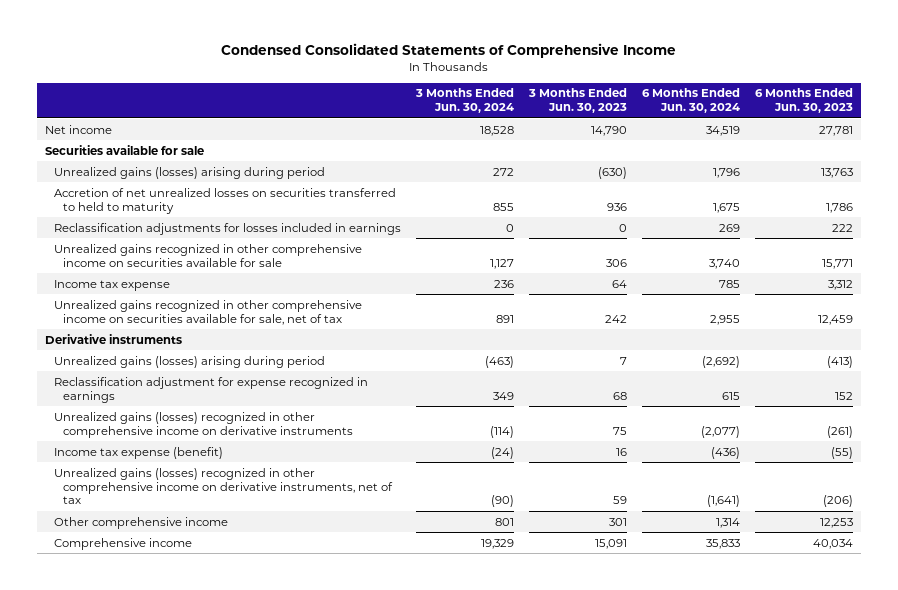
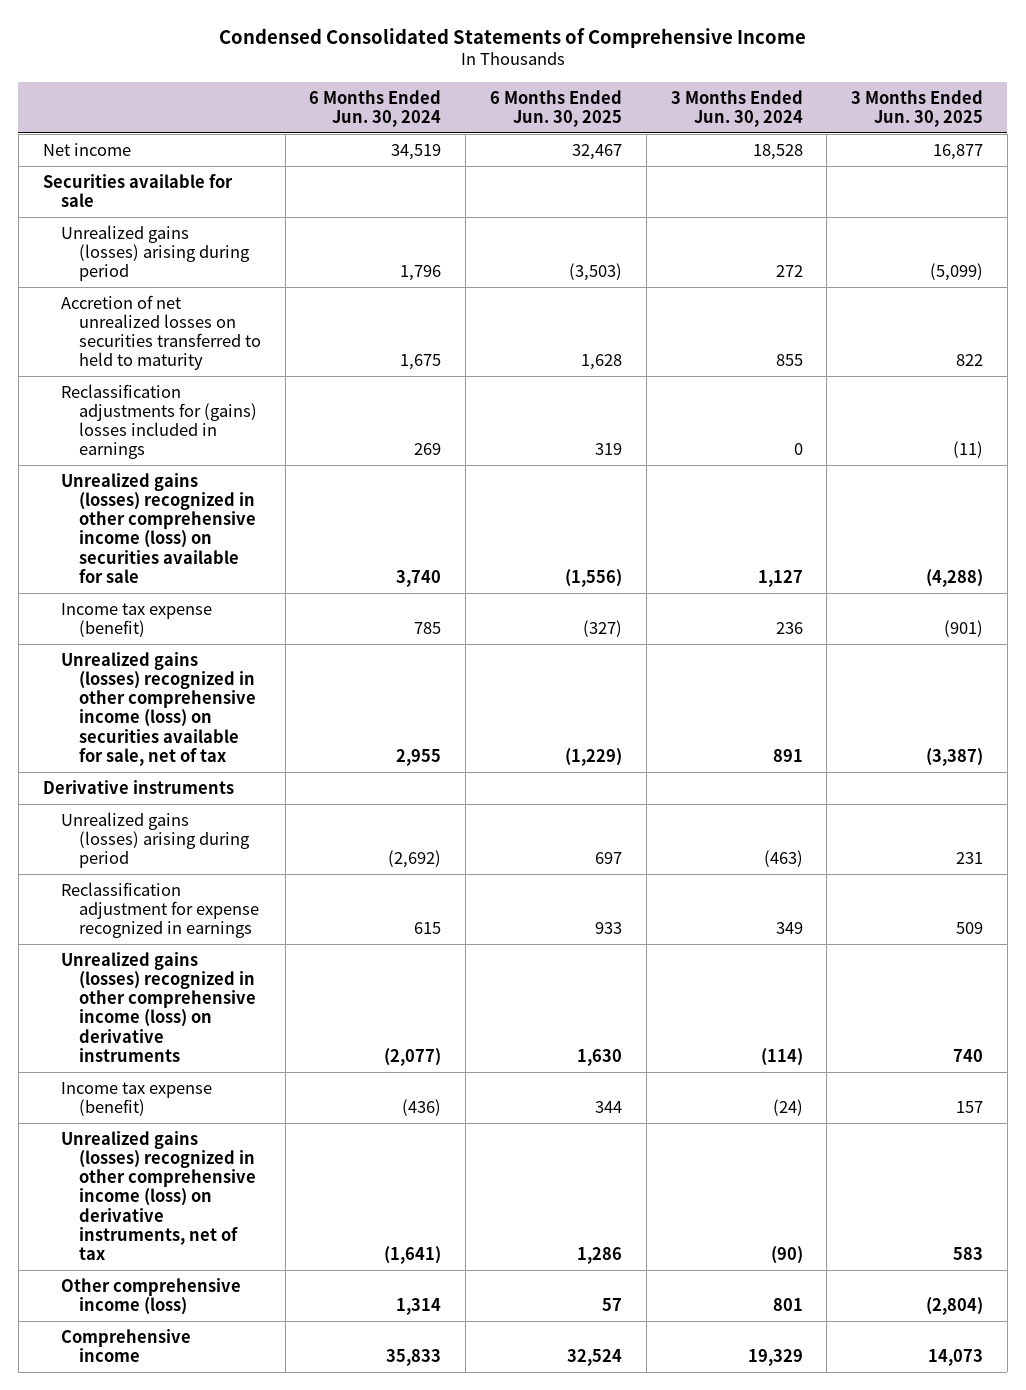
- | 3 Months Ended Jun. 30, 2024 | 3 Months Ended Jun. 30, 2023 | 6 Months Ended Jun. 30, 2024 | 6 Months Ended Jun. 30, 2023
+ | 6 Months Ended Jun. 30, 2024 | 6 Months Ended Jun. 30, 2025 | 3 Months Ended Jun. 30, 2024 | 3 Months Ended Jun. 30, 2025
- Reclassification adjustments for losses included in earnings | 0 | 0 | 269 | 222
- Unrealized gains recognized in other comprehensive income on securities available for sale | 1,127 | 306 | 3,740 | 15,771
- Income tax expense | 236 | 64 | 785 | 3,312
- Unrealized gains recognized in other comprehensive income on securities available for sale, net of tax | 891 | 242 | 2,955 | 12,459
+ Reclassification adjustments for (gains) losses included in earnings | 269 | 319 | 0 | (11)
+ Unrealized gains (losses) recognized in other comprehensive income (loss) on securities available for sale | 3,740 | (1,556) | 1,127 | (4,288)
+ Income tax expense (benefit) | 785 | (327) | 236 | (901)
+ Unrealized gains (losses) recognized in other comprehensive income (loss) on securities available for sale, net of tax | 2,955 | (1,229) | 891 | (3,387)
- Unrealized gains (losses) recognized in other comprehensive income on derivative instruments | (114) | 75 | (2,077) | (261)
+ Unrealized gains (losses) recognized in other comprehensive income (loss) on derivative instruments | (2,077) | 1,630 | (114) | 740
- Unrealized gains (losses) recognized in other comprehensive income on derivative instruments, net of tax | (90) | 59 | (1,641) | (206)
- Other comprehensive income | 801 | 301 | 1,314 | 12,253
+ Unrealized gains (losses) recognized in other comprehensive income (loss) on derivative instruments, net of tax | (1,641) | 1,286 | (90) | 583
+ Other comprehensive income (loss) | 1,314 | 57 | 801 | (2,804)

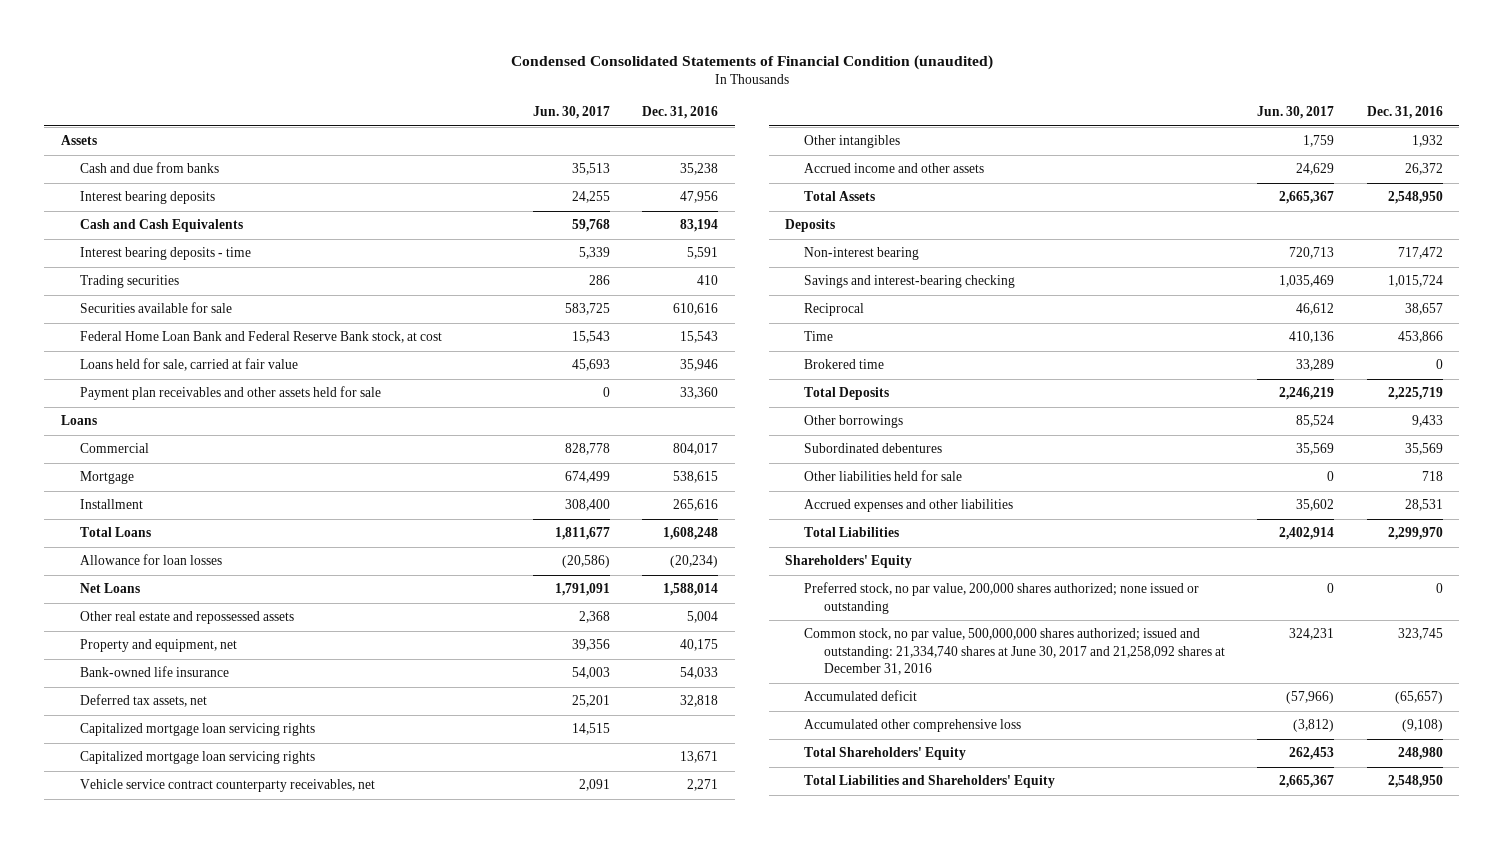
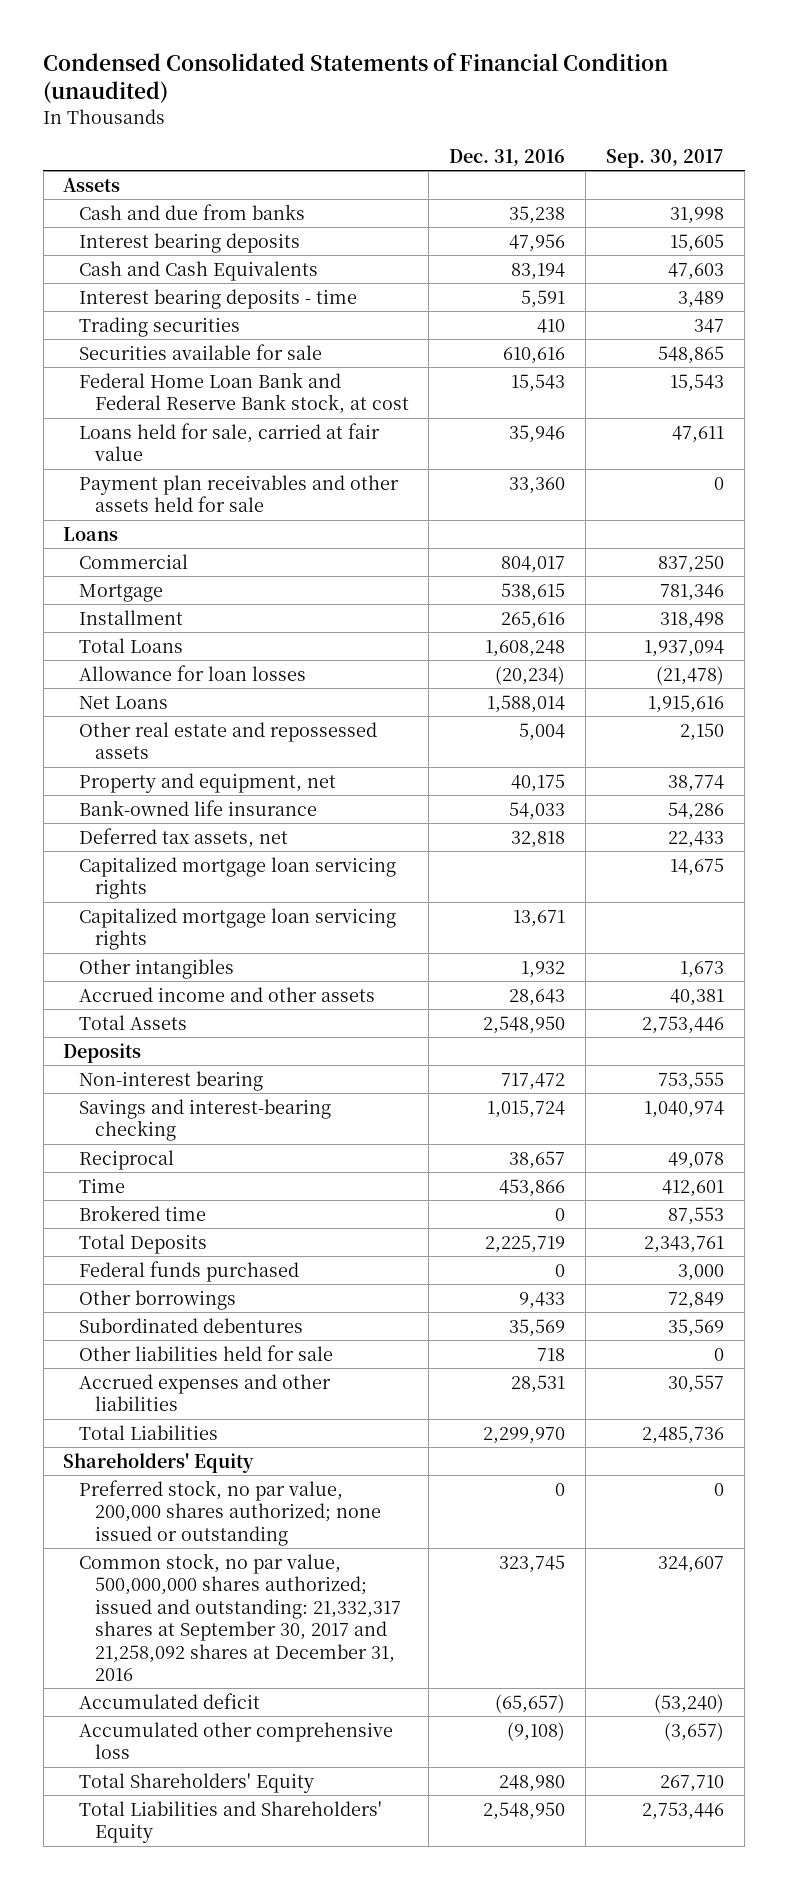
- | Jun. 30, 2017 | Dec. 31, 2016
+ | Dec. 31, 2016 | Sep. 30, 2017
- Vehicle service contract counterparty receivables, net | 2,091 | 2,271
- Accrued income and other assets | 24,629 | 26,372
+ Accrued income and other assets | 28,643 | 40,381
+ Federal funds purchased | 0 | 3,000
- Common stock, no par value, 500,000,000 shares authorized; issued and outstanding: 21,334,740 shares at June 30, 2017 and 21,258,092 shares at December 31, 2016 | 324,231 | 323,745
+ Common stock, no par value, 500,000,000 shares authorized; issued and outstanding: 21,332,317 shares at September 30, 2017 and 21,258,092 shares at December 31, 2016 | 323,745 | 324,607

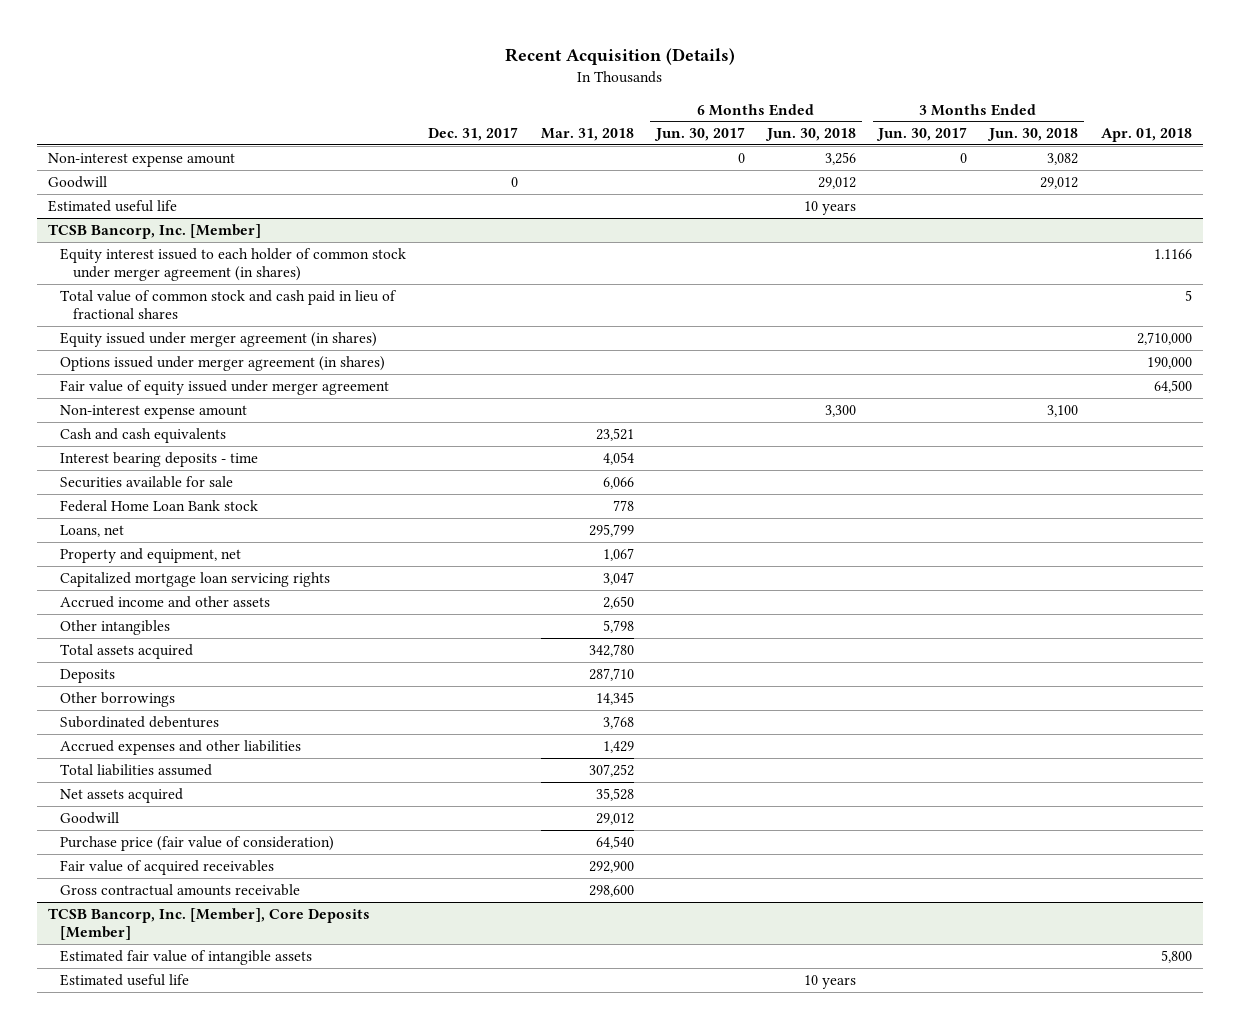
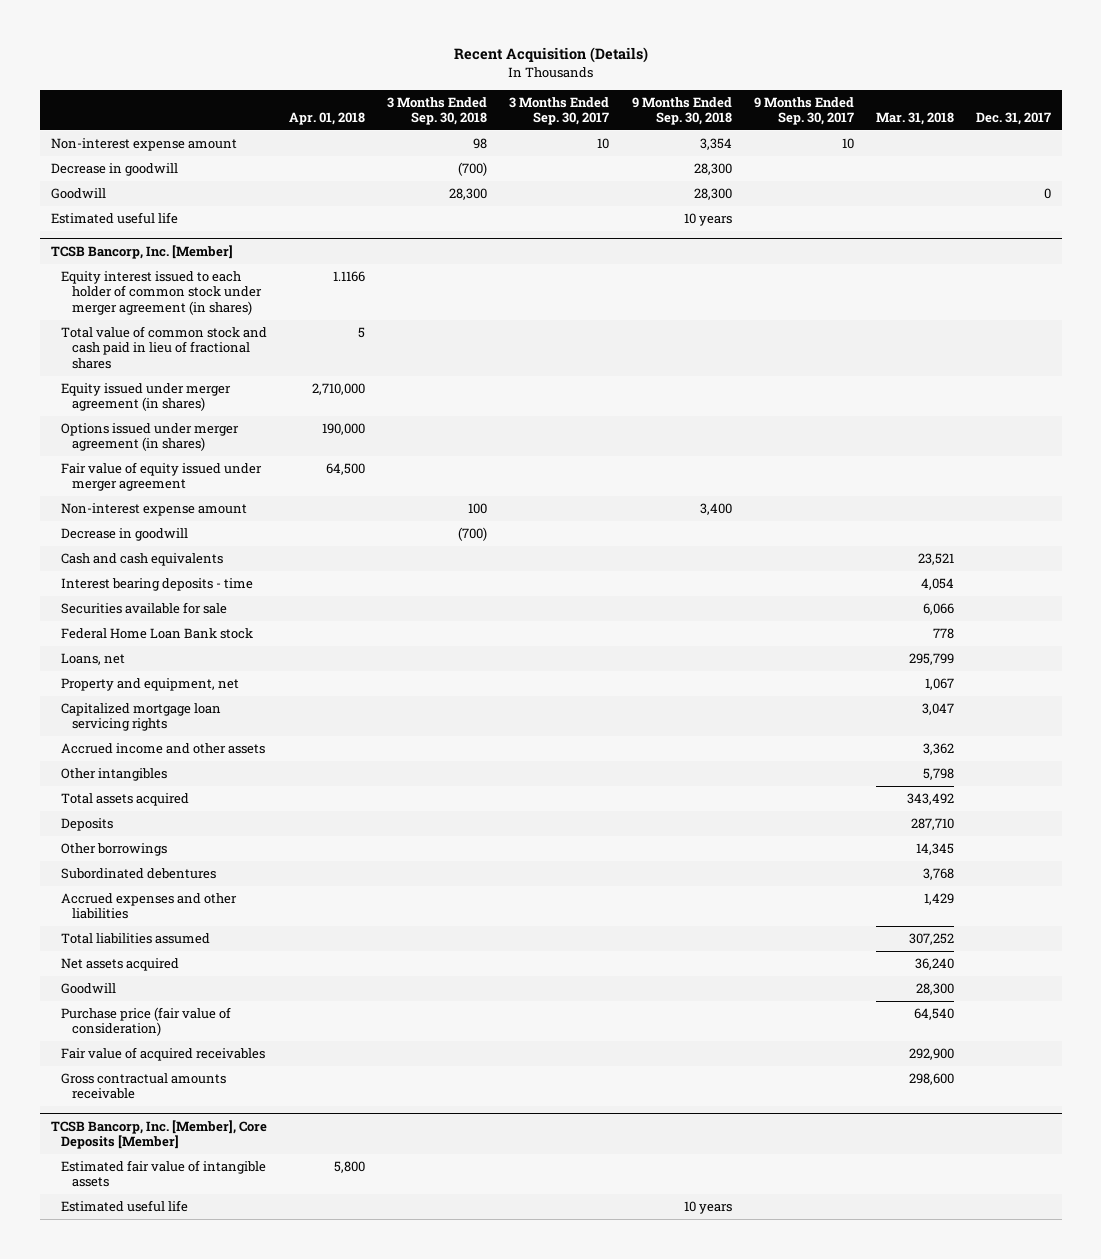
- | Dec. 31, 2017 | Mar. 31, 2018 | 6 Months Ended Jun. 30, 2017 | 6 Months Ended Jun. 30, 2018 | 3 Months Ended Jun. 30, 2017 | 3 Months Ended Jun. 30, 2018 | Apr. 01, 2018
+ | Apr. 01, 2018 | 3 Months Ended Sep. 30, 2018 | 3 Months Ended Sep. 30, 2017 | 9 Months Ended Sep. 30, 2018 | 9 Months Ended Sep. 30, 2017 | Mar. 31, 2018 | Dec. 31, 2017
+ Decrease in goodwill | | (700) | | 28,300 | | |
@ TCSB Bancorp, Inc. [Member]
+ Decrease in goodwill | | (700) | | | | |
- Accrued income and other assets | | 2,650 | | | | |
+ Accrued income and other assets | | | | | | 3,362 |
- Total assets acquired | | 342,780 | | | | |
+ Total assets acquired | | | | | | 343,492 |
- Net assets acquired | | 35,528 | | | | |
- Goodwill | | 29,012 | | | | |
+ Net assets acquired | | | | | | 36,240 |
+ Goodwill | | | | | | 28,300 |

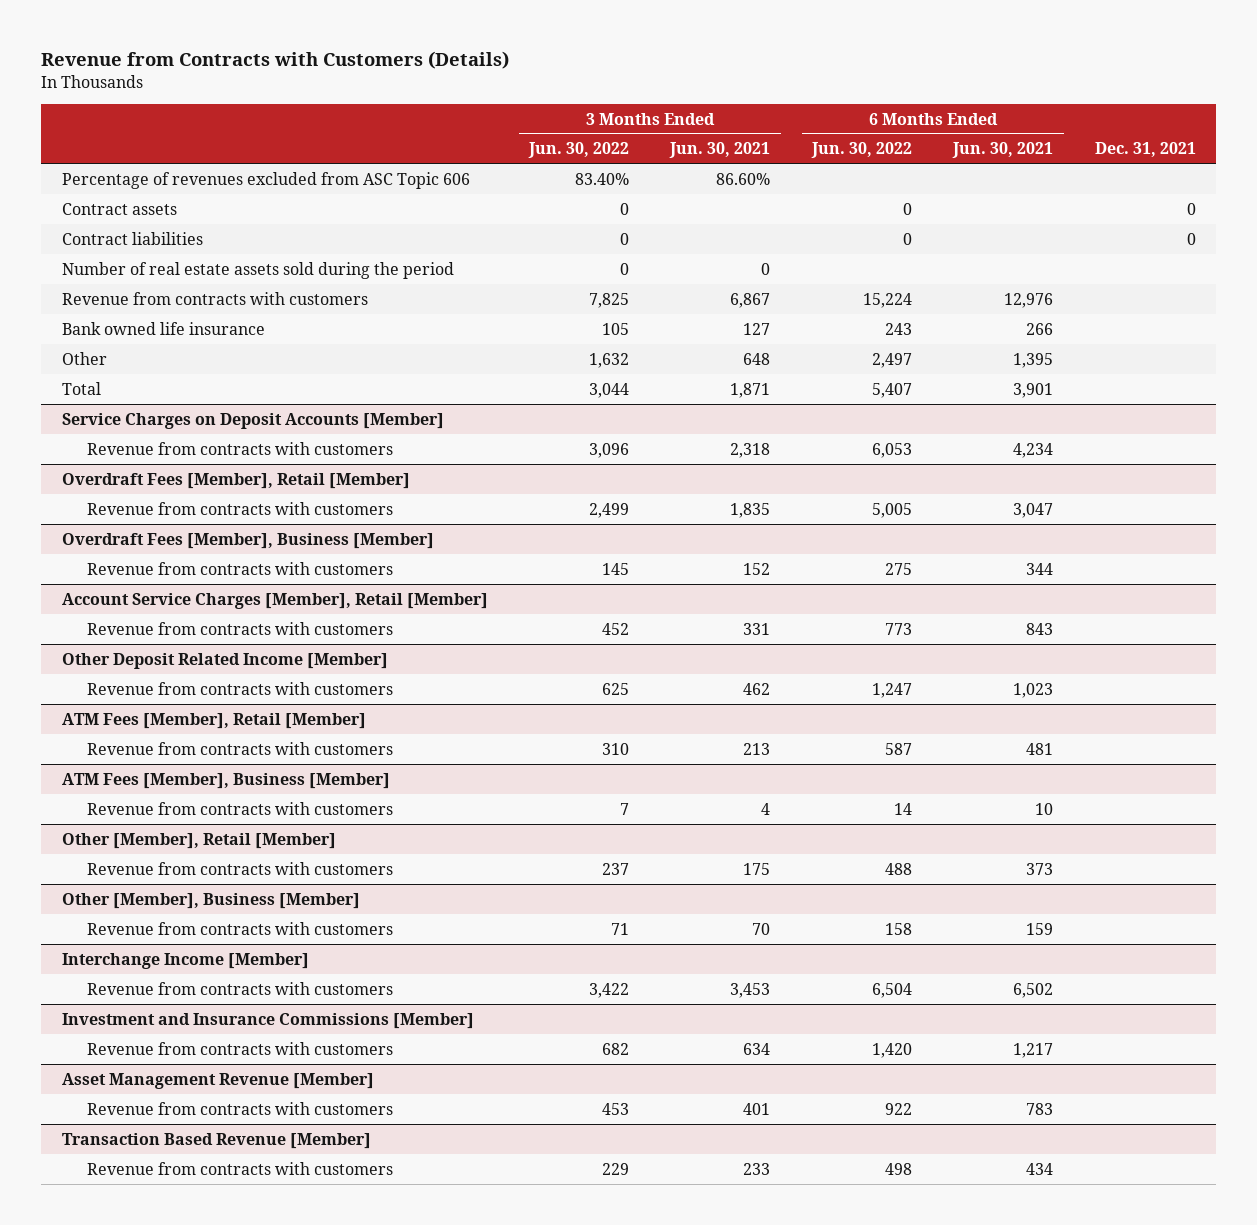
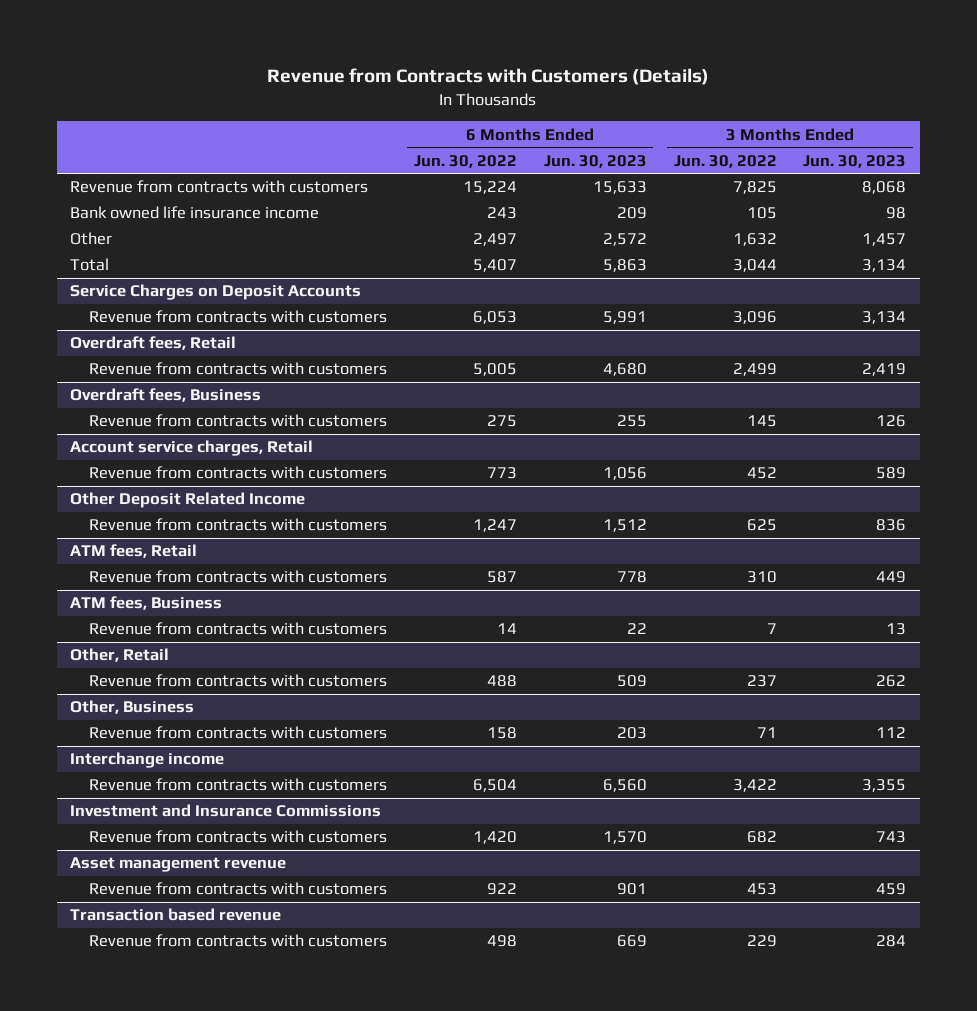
- | 3 Months Ended Jun. 30, 2022 | 3 Months Ended Jun. 30, 2021 | 6 Months Ended Jun. 30, 2022 | 6 Months Ended Jun. 30, 2021 | Dec. 31, 2021
+ | 6 Months Ended Jun. 30, 2022 | 6 Months Ended Jun. 30, 2023 | 3 Months Ended Jun. 30, 2022 | 3 Months Ended Jun. 30, 2023
- Percentage of revenues excluded from ASC Topic 606 | 83.40% | 86.60% | | |
- Contract assets | 0 | | 0 | | 0
- Contract liabilities | 0 | | 0 | | 0
- Number of real estate assets sold during the period | 0 | 0 | | |
- Bank owned life insurance | 105 | 127 | 243 | 266 |
+ Bank owned life insurance income | 243 | 209 | 105 | 98
- Service Charges on Deposit Accounts [Member]
+ Service Charges on Deposit Accounts
- Overdraft Fees [Member], Retail [Member]
+ Overdraft fees, Retail
- Overdraft Fees [Member], Business [Member]
+ Overdraft fees, Business
- Account Service Charges [Member], Retail [Member]
+ Account service charges, Retail
- Other Deposit Related Income [Member]
+ Other Deposit Related Income
- ATM Fees [Member], Retail [Member]
+ ATM fees, Retail
- ATM Fees [Member], Business [Member]
+ ATM fees, Business
- Other [Member], Retail [Member]
+ Other, Retail
- Other [Member], Business [Member]
+ Other, Business
- Interchange Income [Member]
+ Interchange income
- Investment and Insurance Commissions [Member]
+ Investment and Insurance Commissions
- Asset Management Revenue [Member]
+ Asset management revenue
- Transaction Based Revenue [Member]
+ Transaction based revenue

